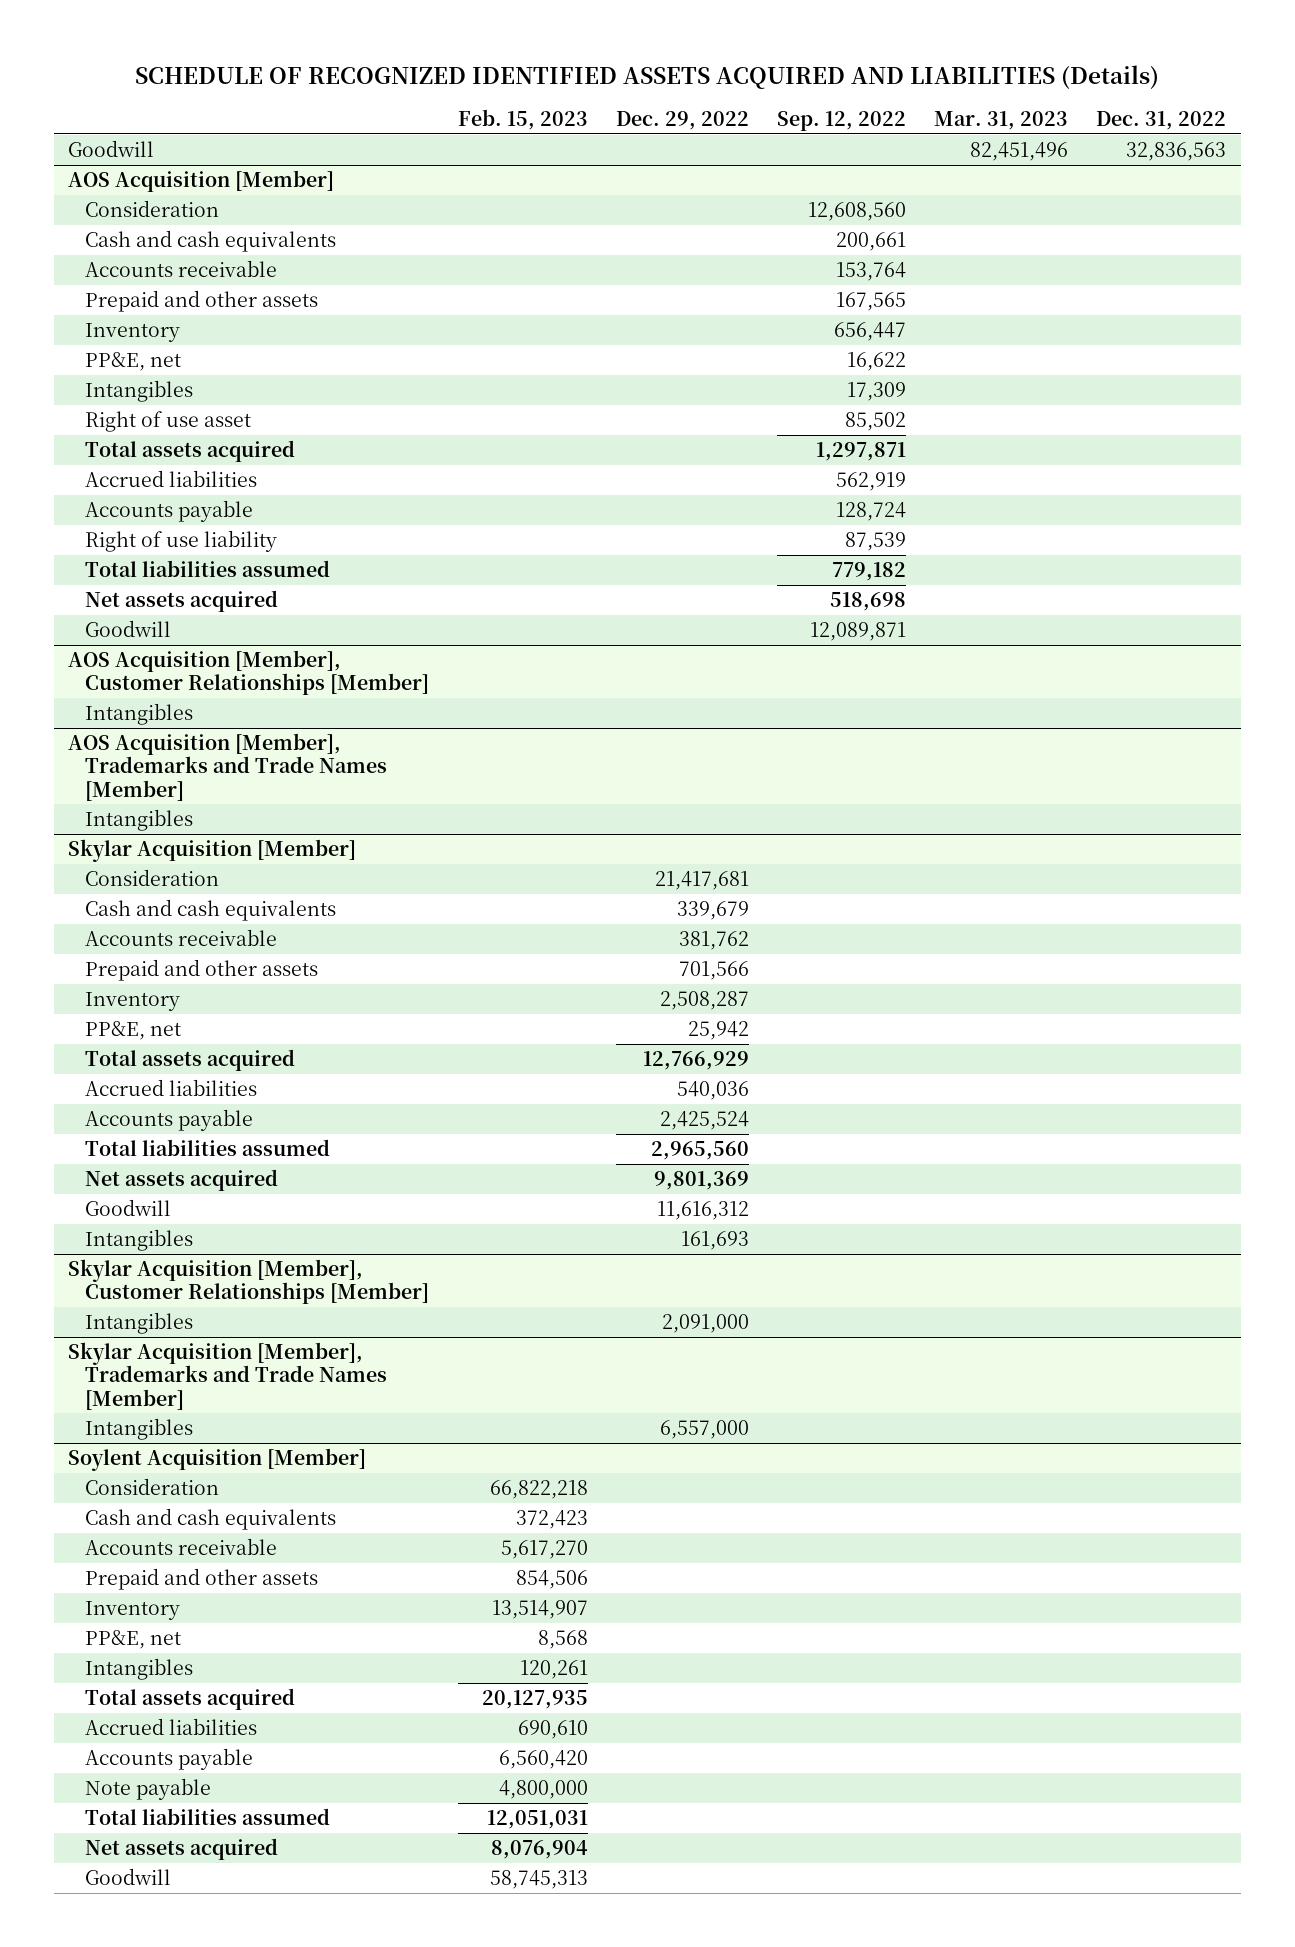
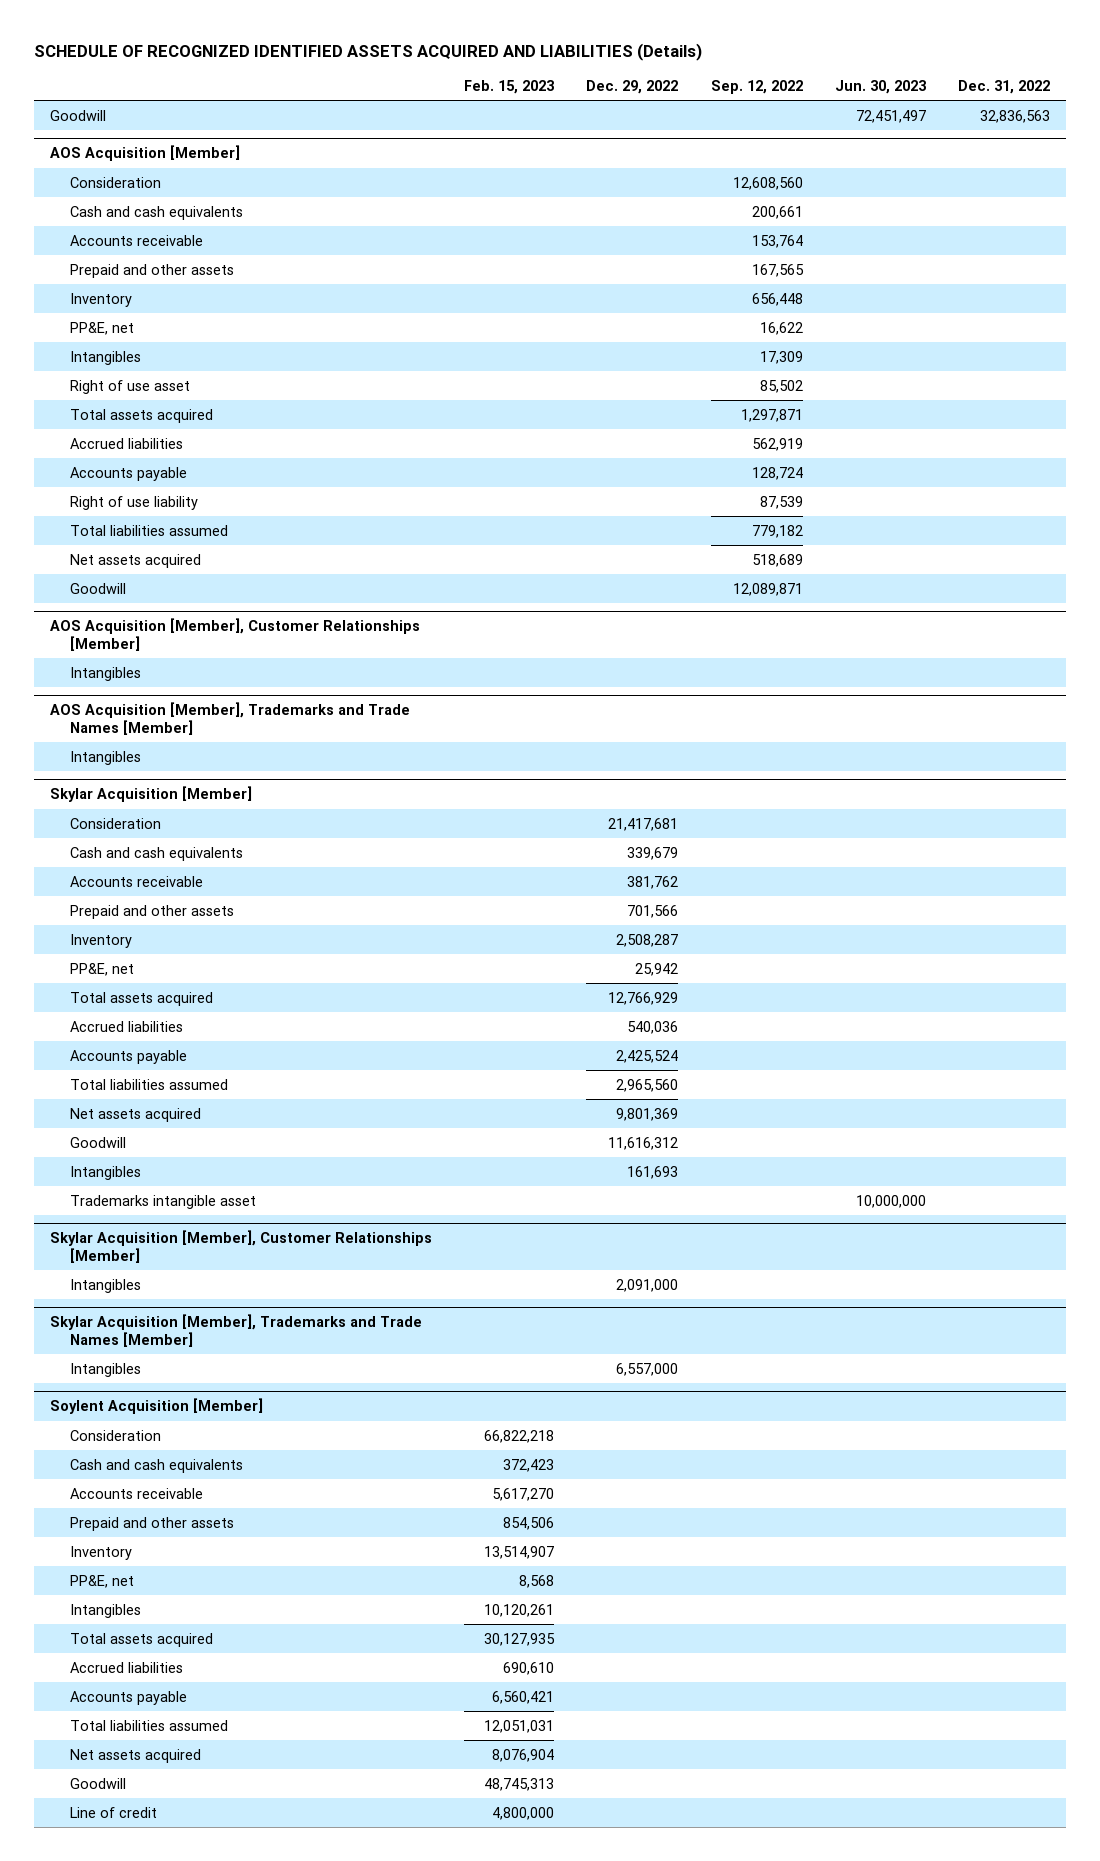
- | Feb. 15, 2023 | Dec. 29, 2022 | Sep. 12, 2022 | Mar. 31, 2023 | Dec. 31, 2022
+ | Feb. 15, 2023 | Dec. 29, 2022 | Sep. 12, 2022 | Jun. 30, 2023 | Dec. 31, 2022
@ AOS Acquisition [Member]
- Inventory | | | 656,447 | |
+ Inventory | | | 656,448 | |
- Net assets acquired | | | 518,698 | |
+ Net assets acquired | | | 518,689 | |
@ Skylar Acquisition [Member]
+ Trademarks intangible asset | | | | 10,000,000 |
@ Soylent Acquisition [Member]
- Intangibles | 120,261 | | | |
- Total assets acquired | 20,127,935 | | | |
+ Intangibles | 10,120,261 | | | |
+ Total assets acquired | 30,127,935 | | | |
- Accounts payable | 6,560,420 | | | |
- Note payable | 4,800,000 | | | |
+ Accounts payable | 6,560,421 | | | |
- Goodwill | 58,745,313 | | | |
+ Goodwill | 48,745,313 | | | |
+ Line of credit | 4,800,000 | | | |

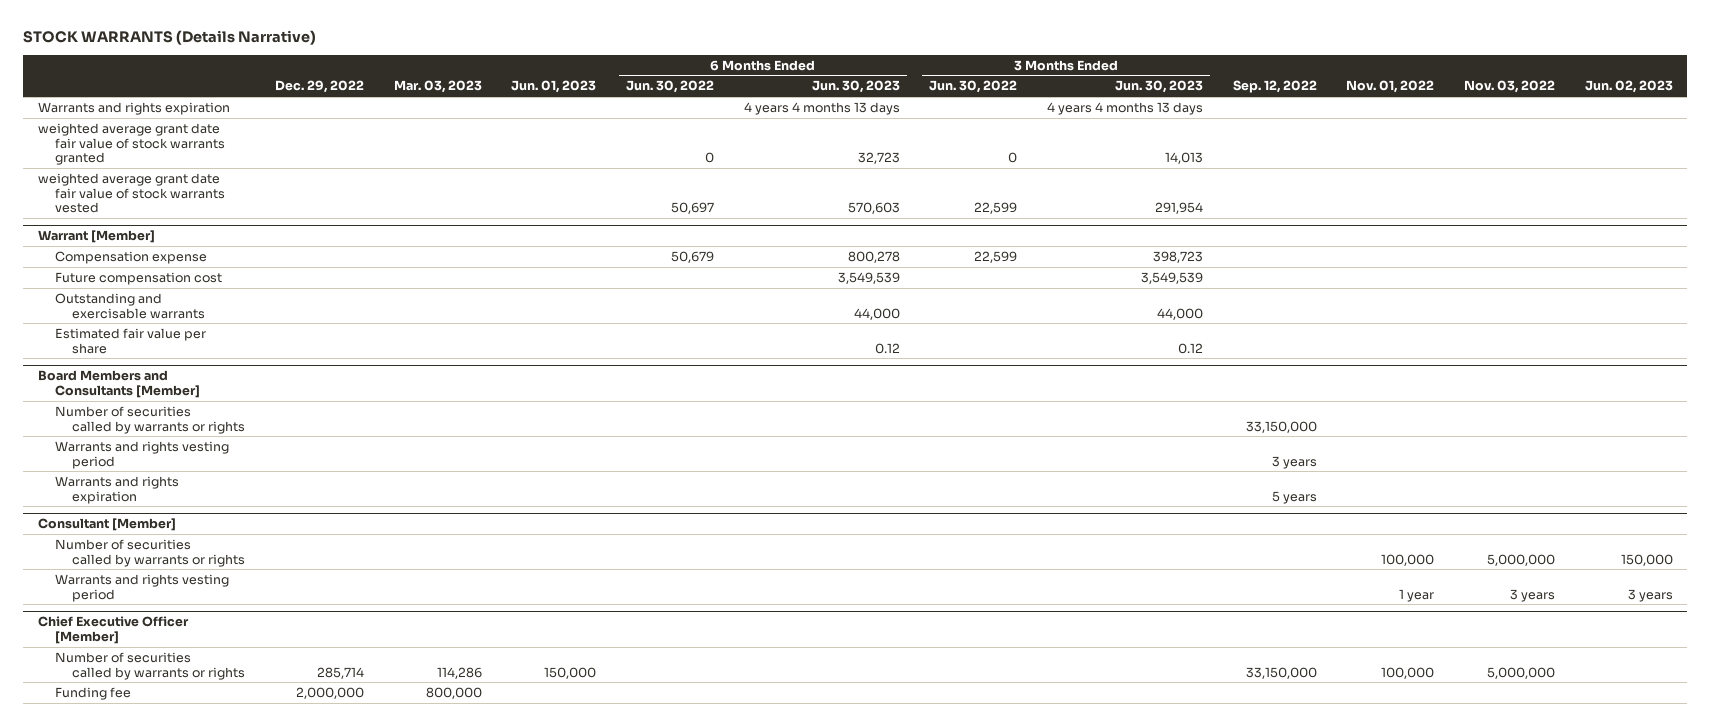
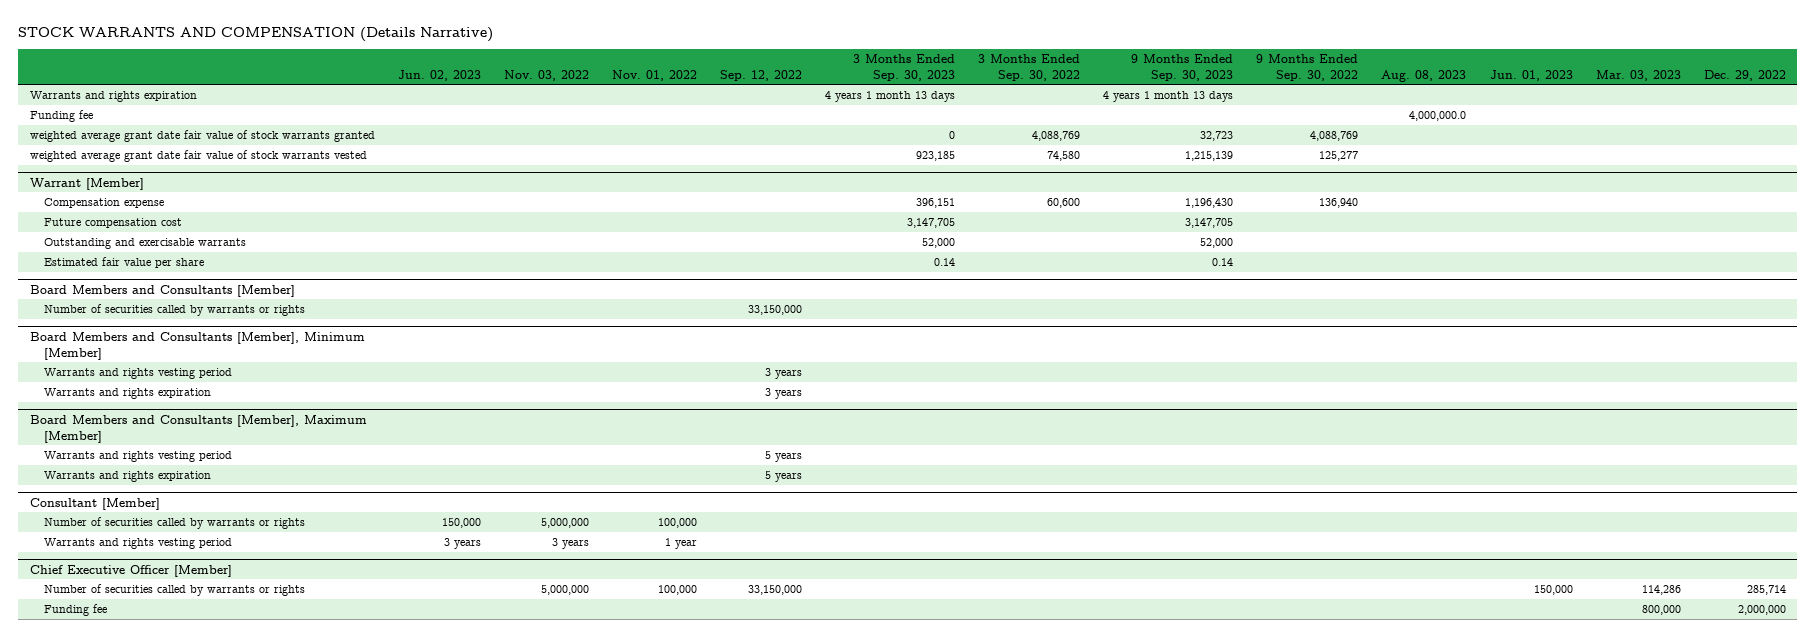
- STOCK WARRANTS (Details Narrative)
+ STOCK WARRANTS AND COMPENSATION (Details Narrative)
- | Dec. 29, 2022 | Mar. 03, 2023 | Jun. 01, 2023 | 6 Months Ended Jun. 30, 2022 | 6 Months Ended Jun. 30, 2023 | 3 Months Ended Jun. 30, 2022 | 3 Months Ended Jun. 30, 2023 | Sep. 12, 2022 | Nov. 01, 2022 | Nov. 03, 2022 | Jun. 02, 2023
+ | Jun. 02, 2023 | Nov. 03, 2022 | Nov. 01, 2022 | Sep. 12, 2022 | 3 Months Ended Sep. 30, 2023 | 3 Months Ended Sep. 30, 2022 | 9 Months Ended Sep. 30, 2023 | 9 Months Ended Sep. 30, 2022 | Aug. 08, 2023 | Jun. 01, 2023 | Mar. 03, 2023 | Dec. 29, 2022
+ Funding fee | | | | | | | | | 4,000,000.0 | | |
@ Board Members and Consultants [Member]
- Warrants and rights vesting period | | | | | | | | 3 years | | |
- Warrants and rights expiration | | | | | | | | 5 years | | |
+ Board Members and Consultants [Member], Minimum [Member]
+ Warrants and rights vesting period | | | | 3 years | | | | | | | |
+ Warrants and rights expiration | | | | 3 years | | | | | | | |
+ Board Members and Consultants [Member], Maximum [Member]
+ Warrants and rights vesting period | | | | 5 years | | | | | | | |
+ Warrants and rights expiration | | | | 5 years | | | | | | | |

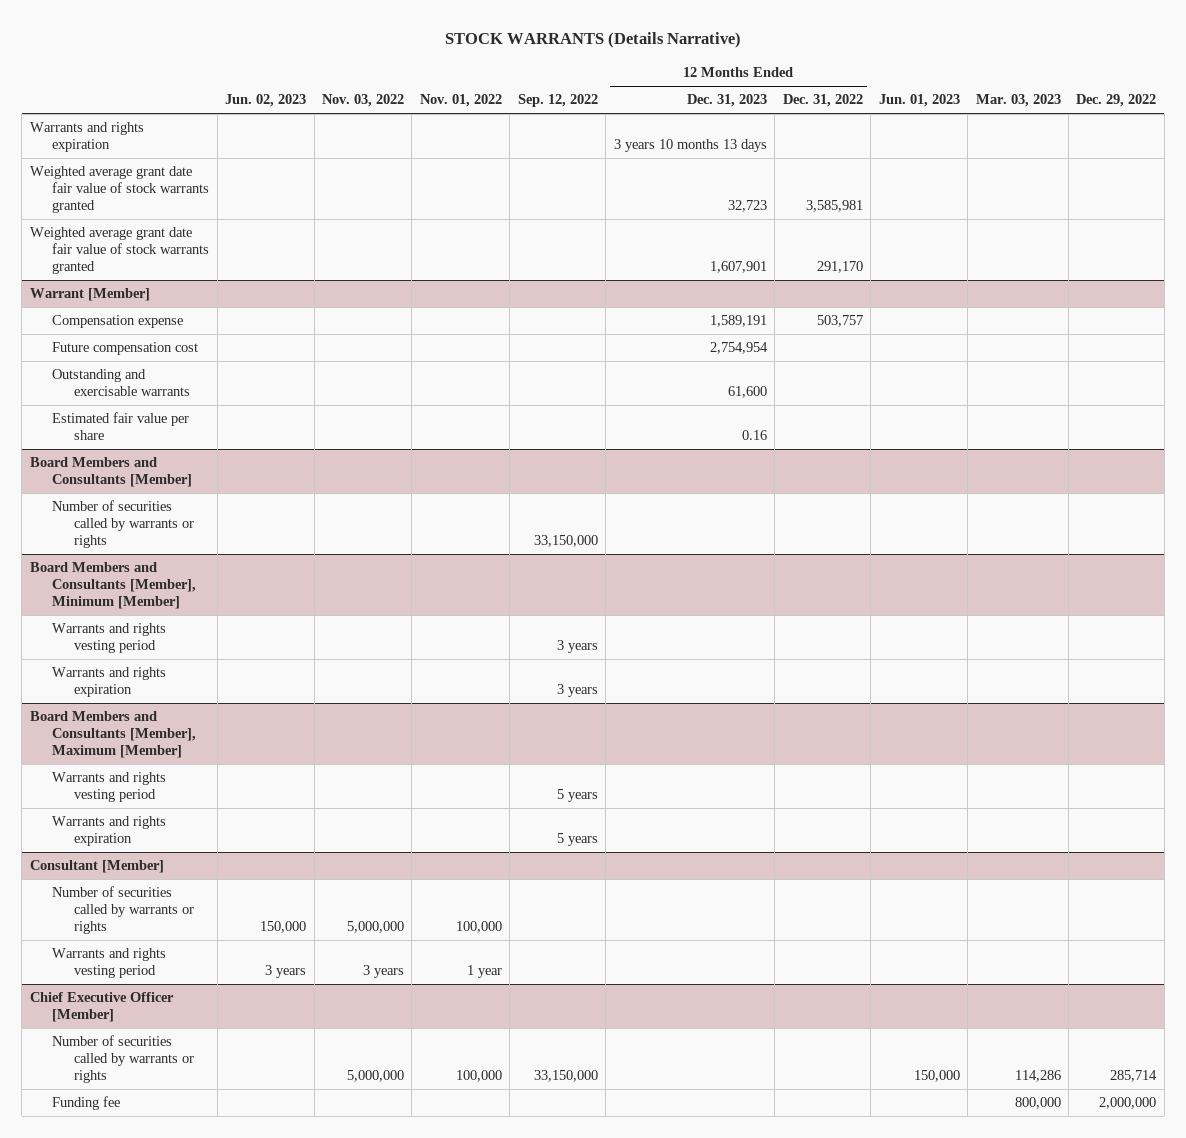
- STOCK WARRANTS AND COMPENSATION (Details Narrative)
+ STOCK WARRANTS (Details Narrative)
- | Jun. 02, 2023 | Nov. 03, 2022 | Nov. 01, 2022 | Sep. 12, 2022 | 3 Months Ended Sep. 30, 2023 | 3 Months Ended Sep. 30, 2022 | 9 Months Ended Sep. 30, 2023 | 9 Months Ended Sep. 30, 2022 | Aug. 08, 2023 | Jun. 01, 2023 | Mar. 03, 2023 | Dec. 29, 2022
+ | Jun. 02, 2023 | Nov. 03, 2022 | Nov. 01, 2022 | Sep. 12, 2022 | 12 Months Ended Dec. 31, 2023 | 12 Months Ended Dec. 31, 2022 | Jun. 01, 2023 | Mar. 03, 2023 | Dec. 29, 2022
- Funding fee | | | | | | | | | 4,000,000.0 | | |
- weighted average grant date fair value of stock warrants granted | | | | | 0 | 4,088,769 | 32,723 | 4,088,769 | | | |
- weighted average grant date fair value of stock warrants vested | | | | | 923,185 | 74,580 | 1,215,139 | 125,277 | | | |
+ Weighted average grant date fair value of stock warrants granted | | | | | 32,723 | 3,585,981 | | |
+ Weighted average grant date fair value of stock warrants granted | | | | | 1,607,901 | 291,170 | | |

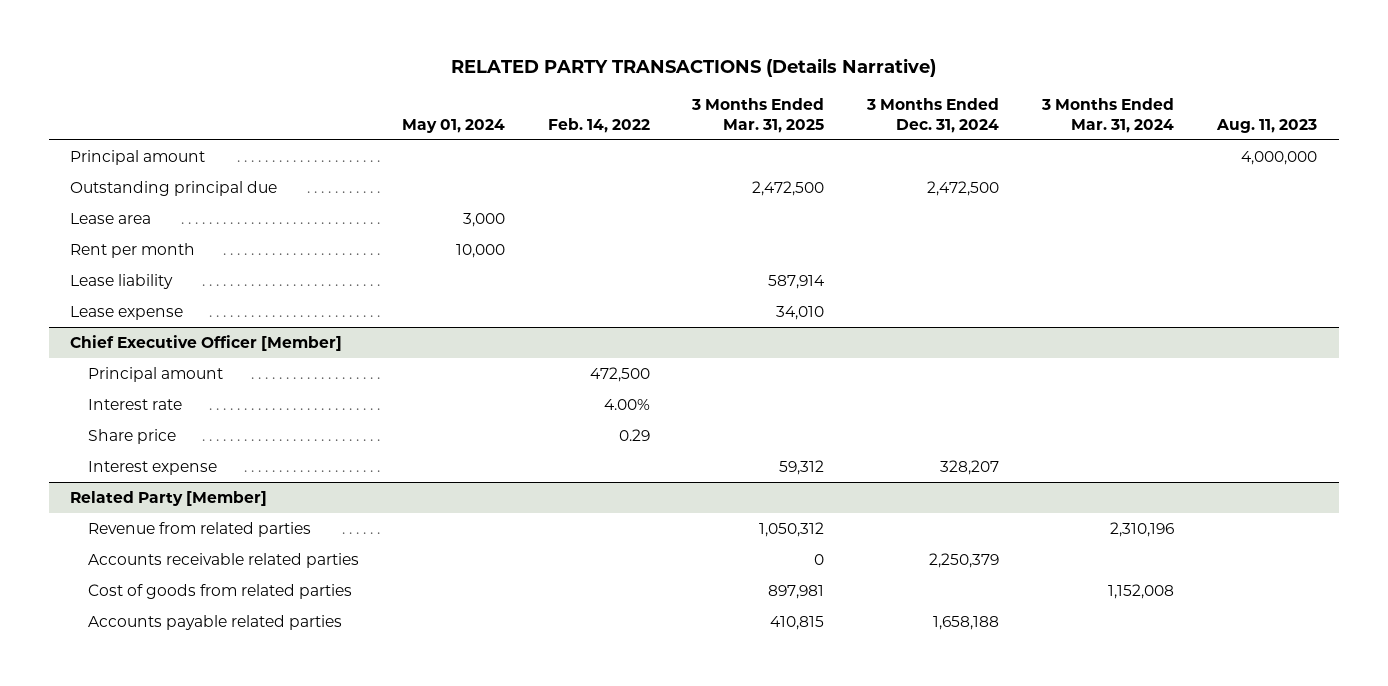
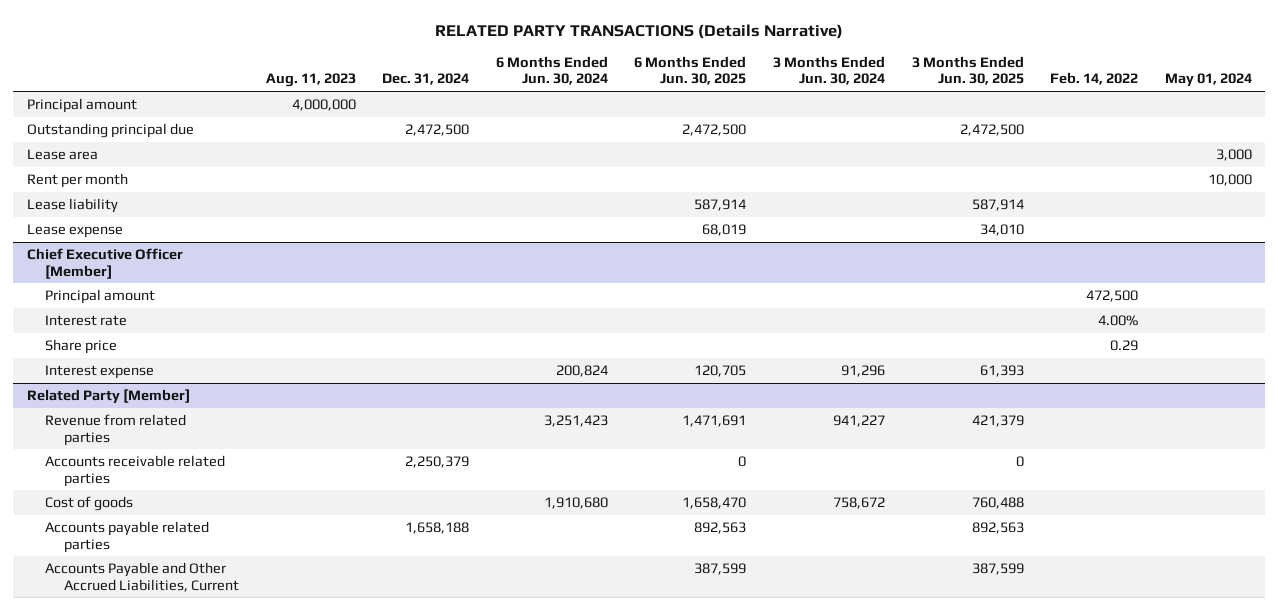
- | May 01, 2024 | Feb. 14, 2022 | 3 Months Ended Mar. 31, 2025 | 3 Months Ended Dec. 31, 2024 | 3 Months Ended Mar. 31, 2024 | Aug. 11, 2023
+ | Aug. 11, 2023 | Dec. 31, 2024 | 6 Months Ended Jun. 30, 2024 | 6 Months Ended Jun. 30, 2025 | 3 Months Ended Jun. 30, 2024 | 3 Months Ended Jun. 30, 2025 | Feb. 14, 2022 | May 01, 2024
@ Related Party [Member]
- Cost of goods from related parties | | | 897,981 | | 1,152,008 |
+ Cost of goods | | | 1,910,680 | 1,658,470 | 758,672 | 760,488 | |
+ Accounts Payable and Other Accrued Liabilities, Current | | | | 387,599 | | 387,599 | |

